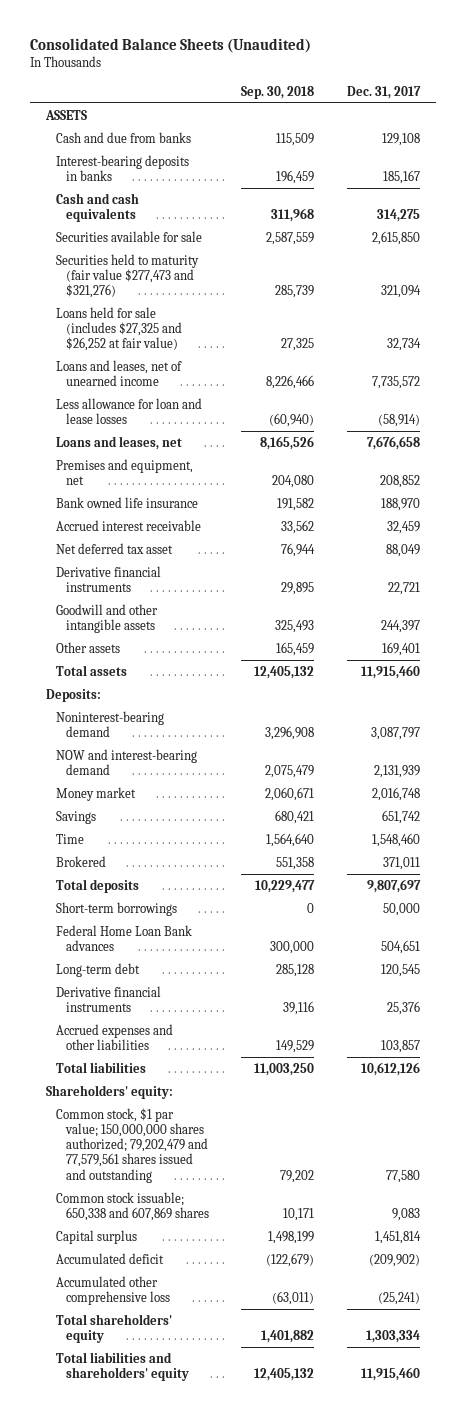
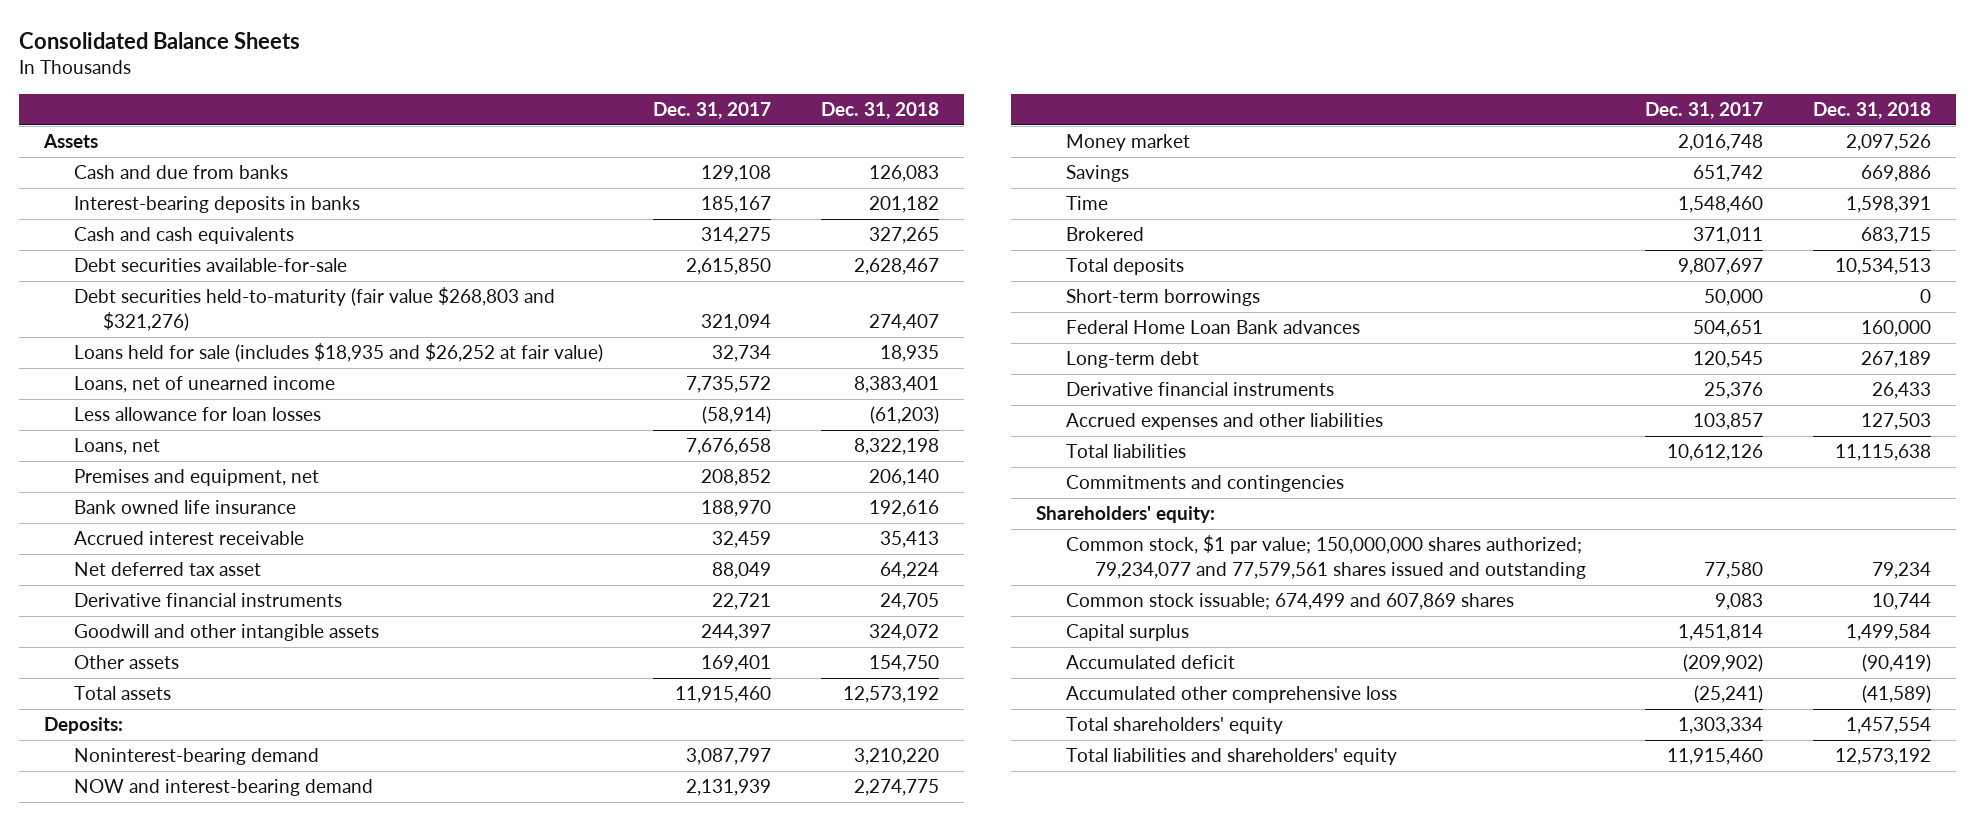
- Consolidated Balance Sheets (Unaudited)
+ Consolidated Balance Sheets
- | Sep. 30, 2018 | Dec. 31, 2017
+ | Dec. 31, 2017 | Dec. 31, 2018
- ASSETS
+ Assets
- Securities available for sale | 2,587,559 | 2,615,850
- Securities held to maturity (fair value $277,473 and $321,276) | 285,739 | 321,094
- Loans held for sale (includes $27,325 and $26,252 at fair value) | 27,325 | 32,734
- Loans and leases, net of unearned income | 8,226,466 | 7,735,572
- Less allowance for loan and lease losses | (60,940) | (58,914)
- Loans and leases, net | 8,165,526 | 7,676,658
+ Debt securities available-for-sale | 2,615,850 | 2,628,467
+ Debt securities held-to-maturity (fair value $268,803 and $321,276) | 321,094 | 274,407
+ Loans held for sale (includes $18,935 and $26,252 at fair value) | 32,734 | 18,935
+ Loans, net of unearned income | 7,735,572 | 8,383,401
+ Less allowance for loan losses | (58,914) | (61,203)
+ Loans, net | 7,676,658 | 8,322,198
+ Commitments and contingencies
- Common stock, $1 par value; 150,000,000 shares authorized; 79,202,479 and 77,579,561 shares issued and outstanding | 79,202 | 77,580
- Common stock issuable; 650,338 and 607,869 shares | 10,171 | 9,083
+ Common stock, $1 par value; 150,000,000 shares authorized; 79,234,077 and 77,579,561 shares issued and outstanding | 77,580 | 79,234
+ Common stock issuable; 674,499 and 607,869 shares | 9,083 | 10,744

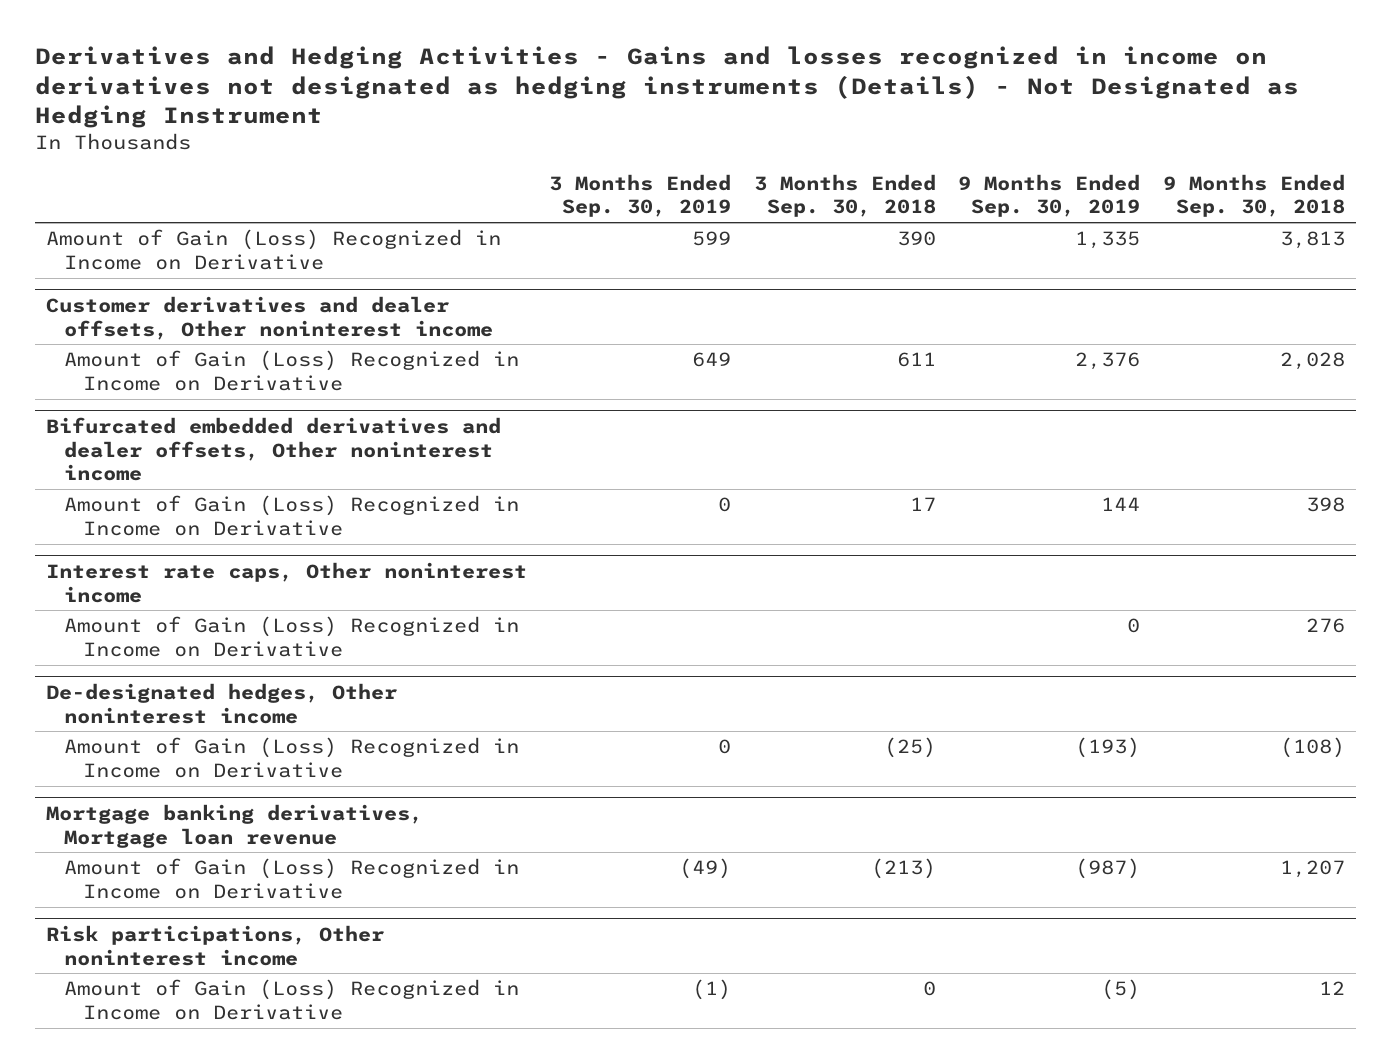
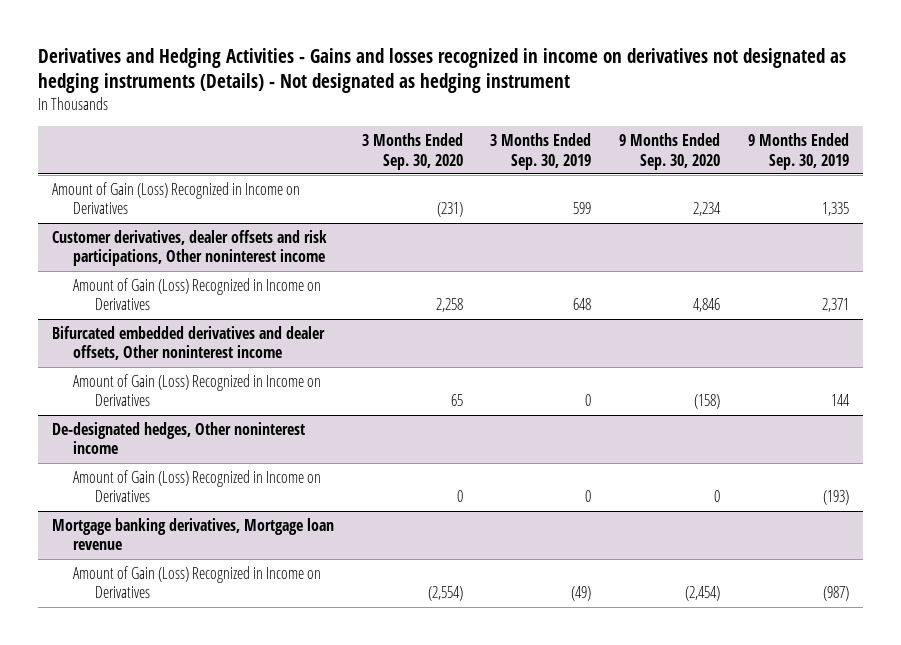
- Derivatives and Hedging Activities - Gains and losses recognized in income on derivatives not designated as hedging instruments (Details) - Not Designated as Hedging Instrument
+ Derivatives and Hedging Activities - Gains and losses recognized in income on derivatives not designated as hedging instruments (Details) - Not designated as hedging instrument
- | 3 Months Ended Sep. 30, 2019 | 3 Months Ended Sep. 30, 2018 | 9 Months Ended Sep. 30, 2019 | 9 Months Ended Sep. 30, 2018
+ | 3 Months Ended Sep. 30, 2020 | 3 Months Ended Sep. 30, 2019 | 9 Months Ended Sep. 30, 2020 | 9 Months Ended Sep. 30, 2019
- Amount of Gain (Loss) Recognized in Income on Derivative | 599 | 390 | 1,335 | 3,813
- Customer derivatives and dealer offsets, Other noninterest income
- Amount of Gain (Loss) Recognized in Income on Derivative | 649 | 611 | 2,376 | 2,028
+ Amount of Gain (Loss) Recognized in Income on Derivatives | (231) | 599 | 2,234 | 1,335
+ Customer derivatives, dealer offsets and risk participations, Other noninterest income
+ Amount of Gain (Loss) Recognized in Income on Derivatives | 2,258 | 648 | 4,846 | 2,371
@ Bifurcated embedded derivatives and dealer offsets, Other noninterest income
- Amount of Gain (Loss) Recognized in Income on Derivative | 0 | 17 | 144 | 398
- Interest rate caps, Other noninterest income
- Amount of Gain (Loss) Recognized in Income on Derivative | | | 0 | 276
@ Bifurcated embedded derivatives and dealer offsets, Other noninterest income
+ Amount of Gain (Loss) Recognized in Income on Derivatives | 65 | 0 | (158) | 144
@ De-designated hedges, Other noninterest income
- Amount of Gain (Loss) Recognized in Income on Derivative | 0 | (25) | (193) | (108)
+ Amount of Gain (Loss) Recognized in Income on Derivatives | 0 | 0 | 0 | (193)
@ Mortgage banking derivatives, Mortgage loan revenue
- Amount of Gain (Loss) Recognized in Income on Derivative | (49) | (213) | (987) | 1,207
- Risk participations, Other noninterest income
- Amount of Gain (Loss) Recognized in Income on Derivative | (1) | 0 | (5) | 12
@ Mortgage banking derivatives, Mortgage loan revenue
+ Amount of Gain (Loss) Recognized in Income on Derivatives | (2,554) | (49) | (2,454) | (987)

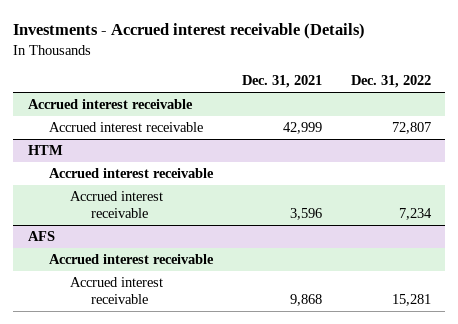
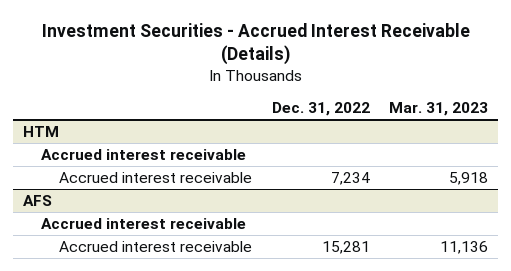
- Investments - Accrued interest receivable (Details)
+ Investment Securities - Accrued Interest Receivable (Details)
- | Dec. 31, 2021 | Dec. 31, 2022
+ | Dec. 31, 2022 | Mar. 31, 2023
- Accrued interest receivable
- Accrued interest receivable | 42,999 | 72,807

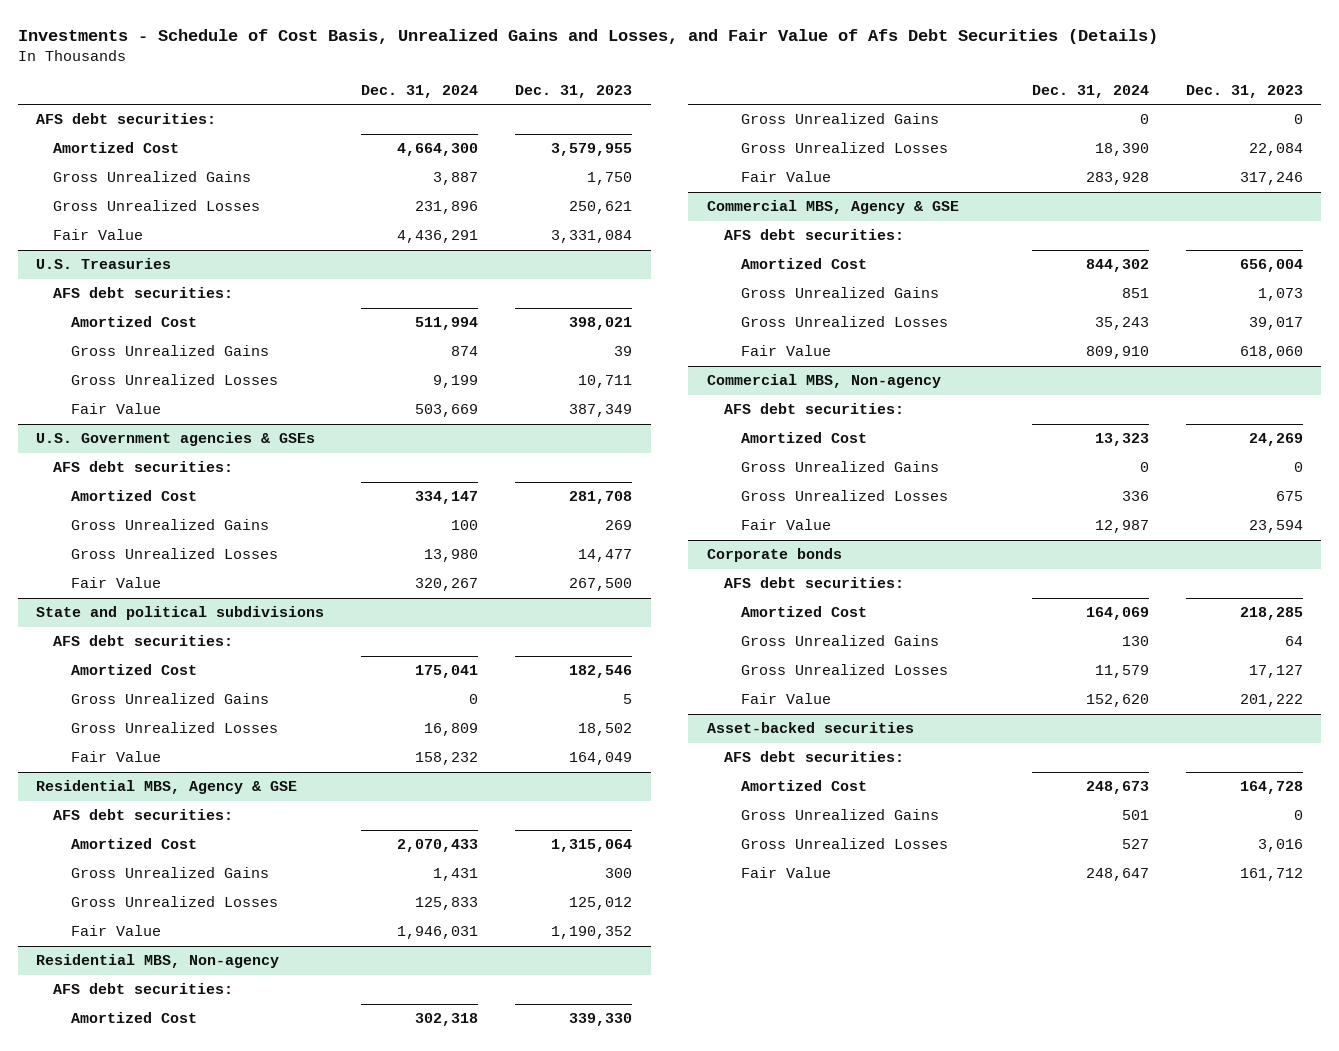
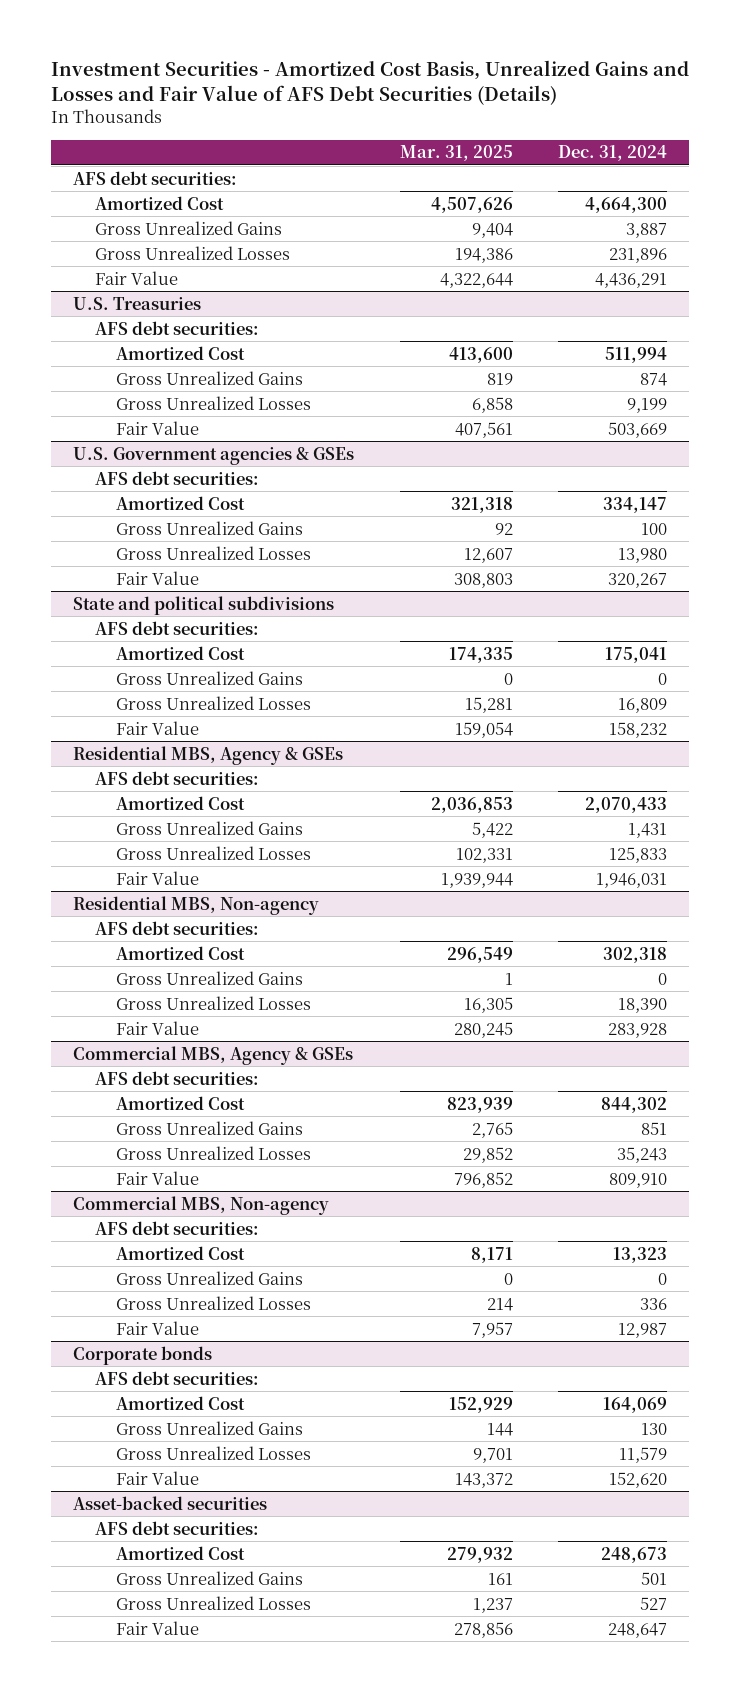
- Investments - Schedule of Cost Basis, Unrealized Gains and Losses, and Fair Value of Afs Debt Securities (Details)
+ Investment Securities - Amortized Cost Basis, Unrealized Gains and Losses and Fair Value of AFS Debt Securities (Details)
- | Dec. 31, 2024 | Dec. 31, 2023
+ | Mar. 31, 2025 | Dec. 31, 2024
- Residential MBS, Agency & GSE
+ Residential MBS, Agency & GSEs
- Commercial MBS, Agency & GSE
+ Commercial MBS, Agency & GSEs

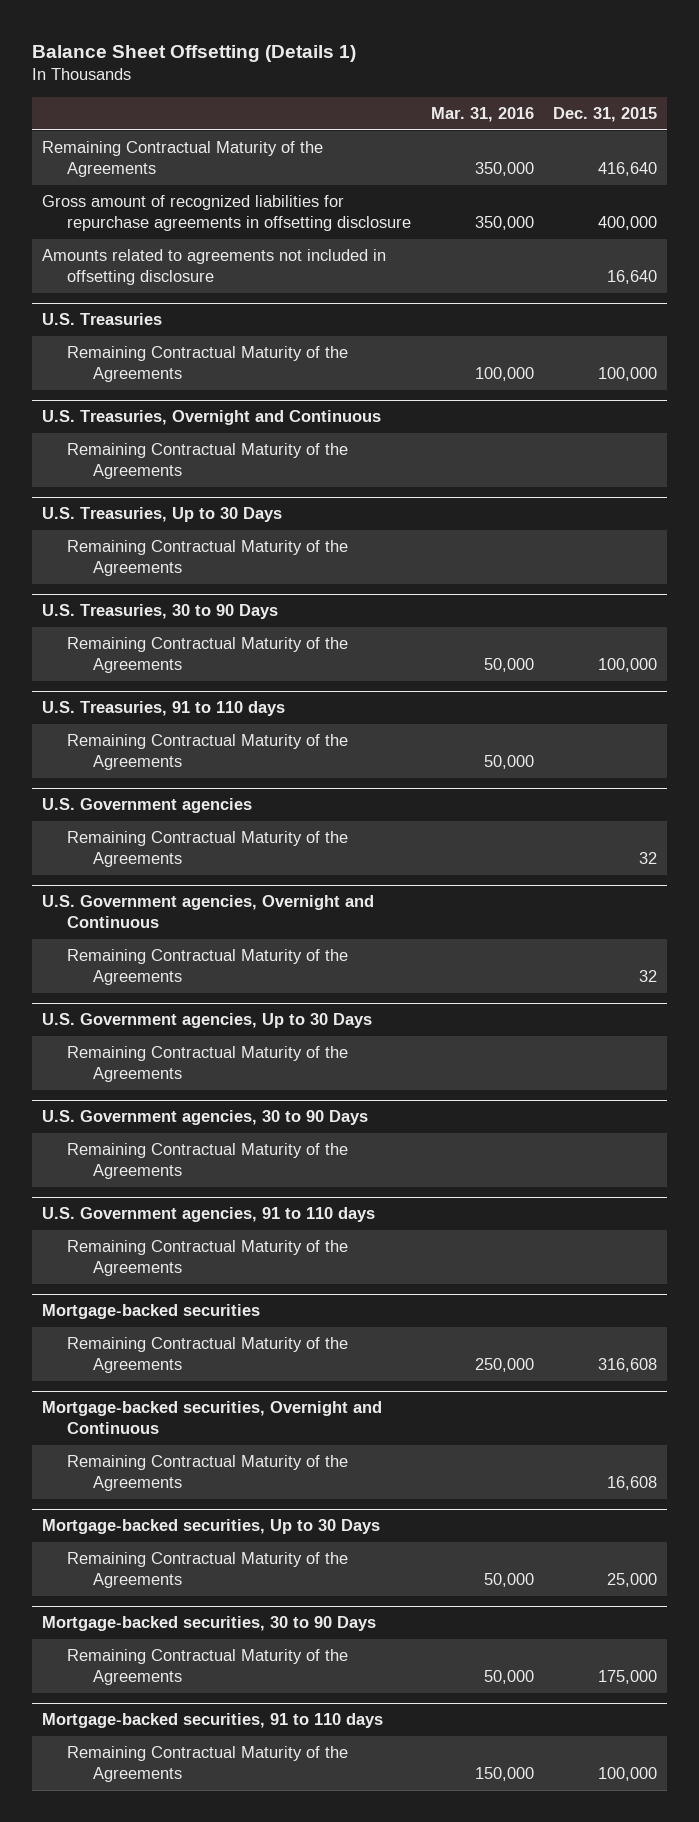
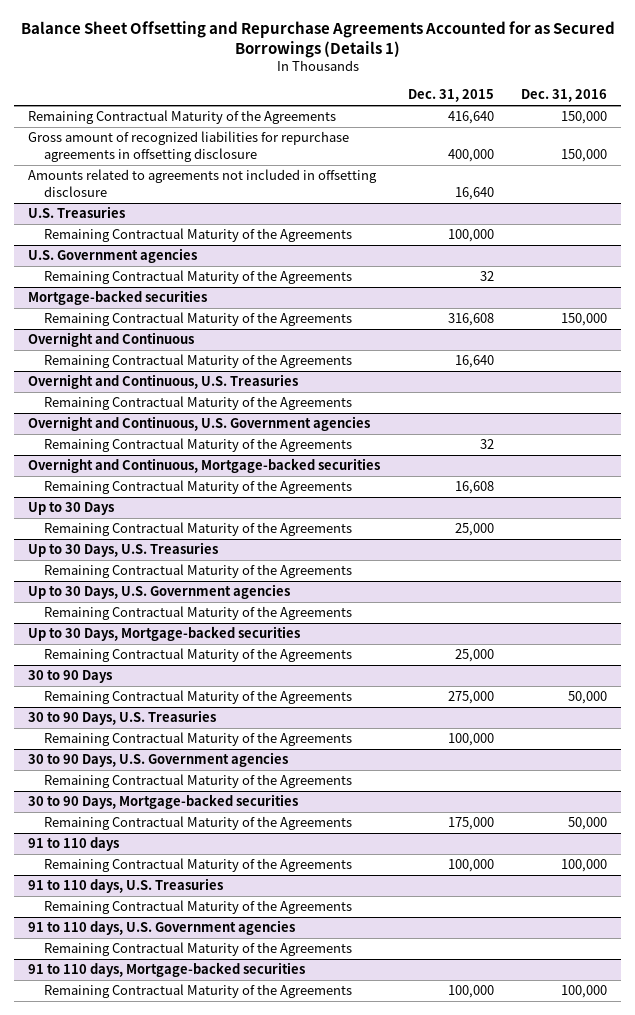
- Balance Sheet Offsetting (Details 1)
+ Balance Sheet Offsetting and Repurchase Agreements Accounted for as Secured Borrowings (Details 1)
- | Mar. 31, 2016 | Dec. 31, 2015
+ | Dec. 31, 2015 | Dec. 31, 2016
- U.S. Treasuries, Overnight and Continuous
- Remaining Contractual Maturity of the Agreements
- U.S. Treasuries, Up to 30 Days
- Remaining Contractual Maturity of the Agreements
- U.S. Treasuries, 30 to 90 Days
- Remaining Contractual Maturity of the Agreements | 50,000 | 100,000
- U.S. Treasuries, 91 to 110 days
- Remaining Contractual Maturity of the Agreements | 50,000 |
- U.S. Government agencies, Overnight and Continuous
- Remaining Contractual Maturity of the Agreements | | 32
- U.S. Government agencies, Up to 30 Days
- Remaining Contractual Maturity of the Agreements
- U.S. Government agencies, 30 to 90 Days
- Remaining Contractual Maturity of the Agreements
- U.S. Government agencies, 91 to 110 days
- Remaining Contractual Maturity of the Agreements
- Mortgage-backed securities, Overnight and Continuous
+ Overnight and Continuous
+ Remaining Contractual Maturity of the Agreements | 16,640 |
+ Overnight and Continuous, U.S. Treasuries
+ Remaining Contractual Maturity of the Agreements
+ Overnight and Continuous, U.S. Government agencies
+ Remaining Contractual Maturity of the Agreements | 32 |
+ Overnight and Continuous, Mortgage-backed securities
- Mortgage-backed securities, Up to 30 Days
+ Up to 30 Days
- Mortgage-backed securities, 30 to 90 Days
+ Up to 30 Days, U.S. Treasuries
+ Remaining Contractual Maturity of the Agreements
+ Up to 30 Days, U.S. Government agencies
+ Remaining Contractual Maturity of the Agreements
+ Up to 30 Days, Mortgage-backed securities
+ Remaining Contractual Maturity of the Agreements | 25,000 |
+ 30 to 90 Days
+ Remaining Contractual Maturity of the Agreements | 275,000 | 50,000
+ 30 to 90 Days, U.S. Treasuries
+ Remaining Contractual Maturity of the Agreements | 100,000 |
+ 30 to 90 Days, U.S. Government agencies
+ Remaining Contractual Maturity of the Agreements
+ 30 to 90 Days, Mortgage-backed securities
- Mortgage-backed securities, 91 to 110 days
+ 91 to 110 days
+ 91 to 110 days, U.S. Treasuries
+ Remaining Contractual Maturity of the Agreements
+ 91 to 110 days, U.S. Government agencies
+ Remaining Contractual Maturity of the Agreements
+ 91 to 110 days, Mortgage-backed securities
+ Remaining Contractual Maturity of the Agreements | 100,000 | 100,000

